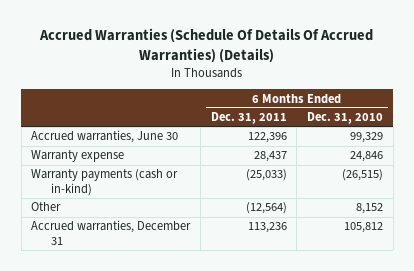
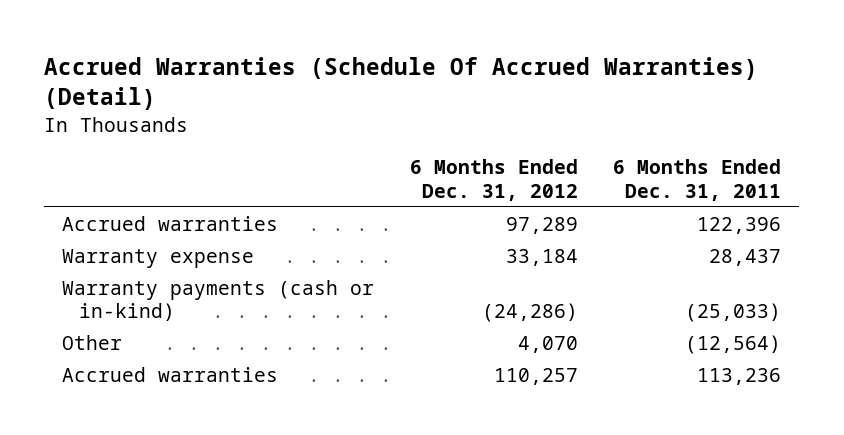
- Accrued Warranties (Schedule Of Details Of Accrued Warranties) (Details)
+ Accrued Warranties (Schedule Of Accrued Warranties) (Detail)
- | 6 Months Ended Dec. 31, 2011 | 6 Months Ended Dec. 31, 2010
+ | 6 Months Ended Dec. 31, 2012 | 6 Months Ended Dec. 31, 2011
- Accrued warranties, June 30 | 122,396 | 99,329
+ Accrued warranties | 97,289 | 122,396
- Accrued warranties, December 31 | 113,236 | 105,812
+ Accrued warranties | 110,257 | 113,236

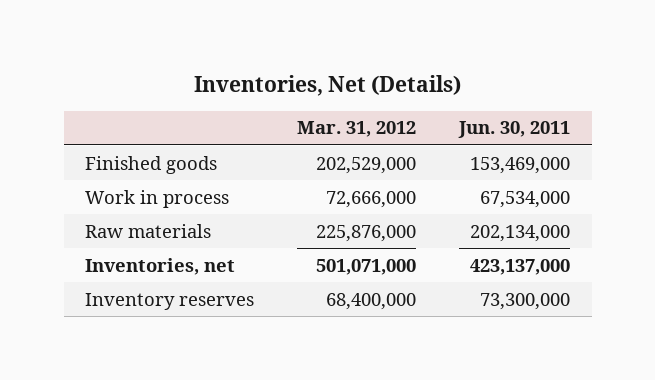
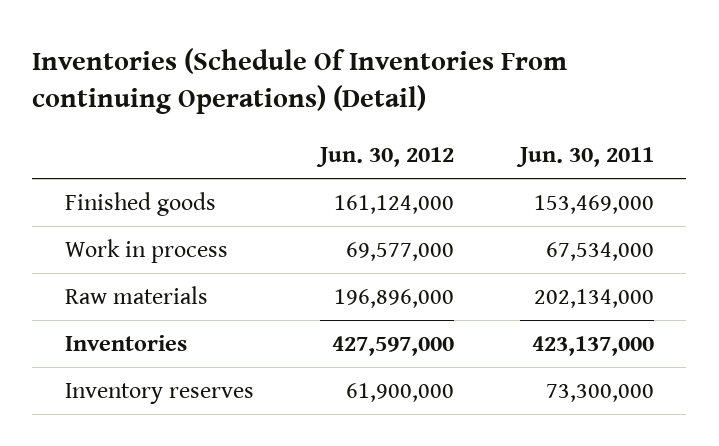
- Inventories, Net (Details)
+ Inventories (Schedule Of Inventories From continuing Operations) (Detail)
- | Mar. 31, 2012 | Jun. 30, 2011
+ | Jun. 30, 2012 | Jun. 30, 2011
- Inventories, net | 501,071,000 | 423,137,000
+ Inventories | 427,597,000 | 423,137,000

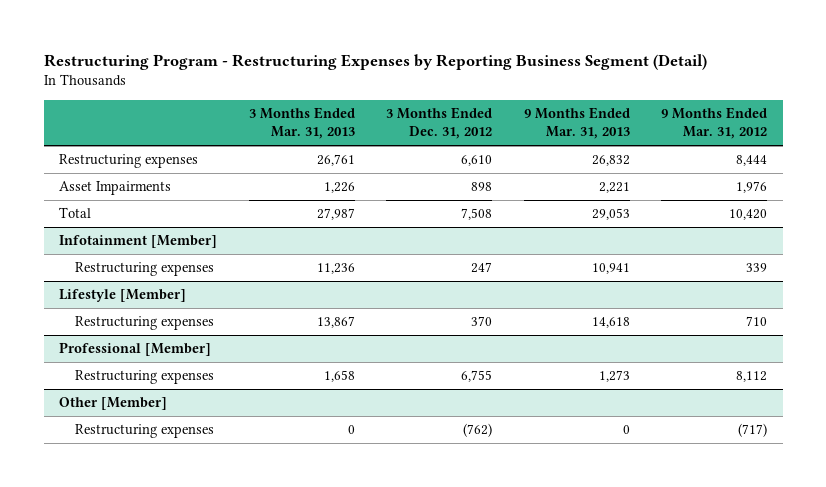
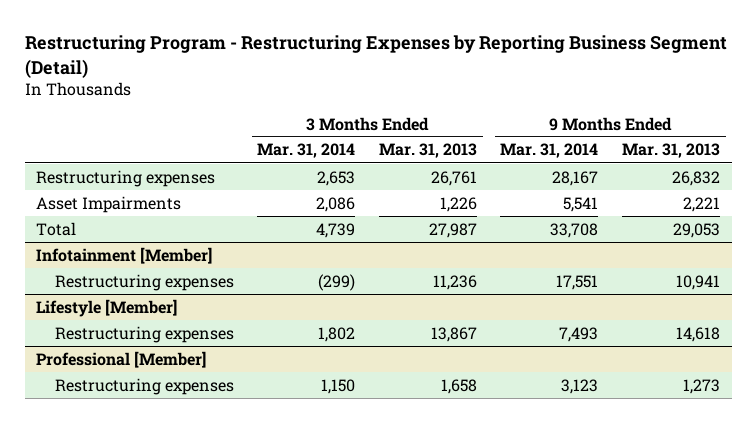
- | 3 Months Ended Mar. 31, 2013 | 3 Months Ended Dec. 31, 2012 | 9 Months Ended Mar. 31, 2013 | 9 Months Ended Mar. 31, 2012
+ | 3 Months Ended Mar. 31, 2014 | 3 Months Ended Mar. 31, 2013 | 9 Months Ended Mar. 31, 2014 | 9 Months Ended Mar. 31, 2013
- Other [Member]
- Restructuring expenses | 0 | (762) | 0 | (717)

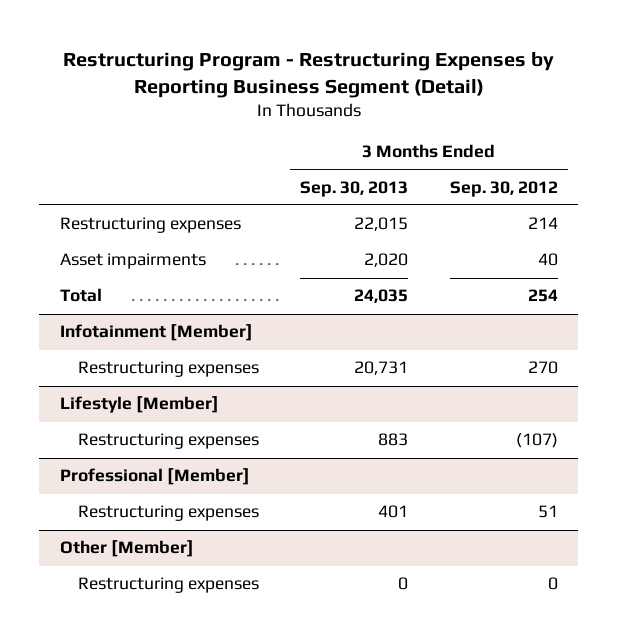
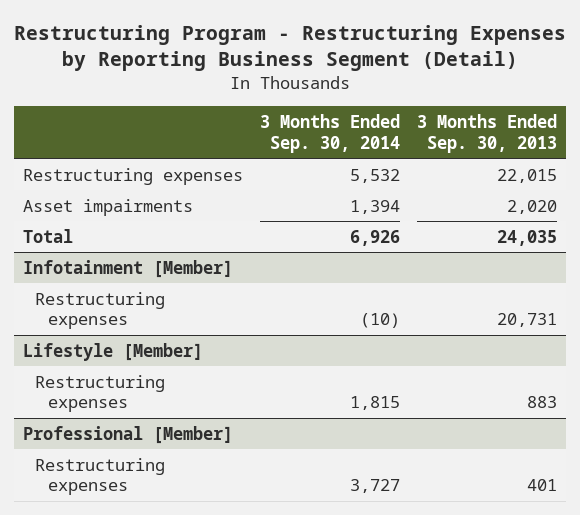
- | 3 Months Ended Sep. 30, 2013 | 3 Months Ended Sep. 30, 2012
+ | 3 Months Ended Sep. 30, 2014 | 3 Months Ended Sep. 30, 2013
- Other [Member]
- Restructuring expenses | 0 | 0

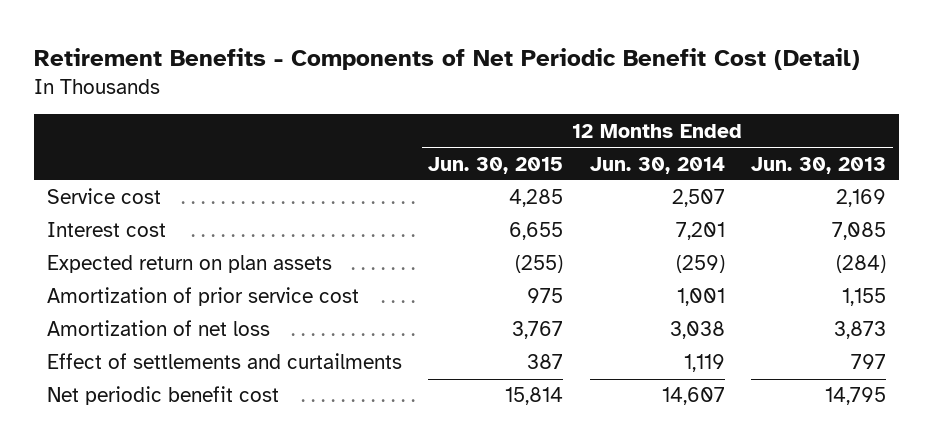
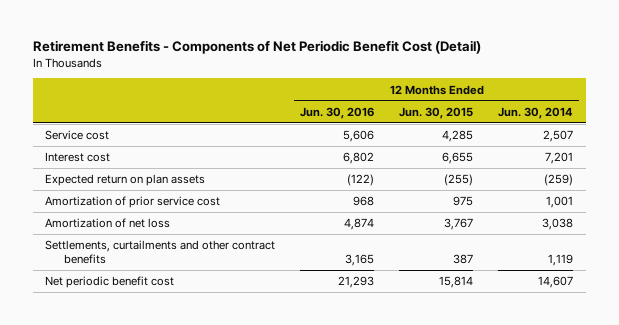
- | 12 Months Ended Jun. 30, 2015 | 12 Months Ended Jun. 30, 2014 | 12 Months Ended Jun. 30, 2013
+ | 12 Months Ended Jun. 30, 2016 | 12 Months Ended Jun. 30, 2015 | 12 Months Ended Jun. 30, 2014
- Effect of settlements and curtailments | 387 | 1,119 | 797
+ Settlements, curtailments and other contract benefits | 3,165 | 387 | 1,119

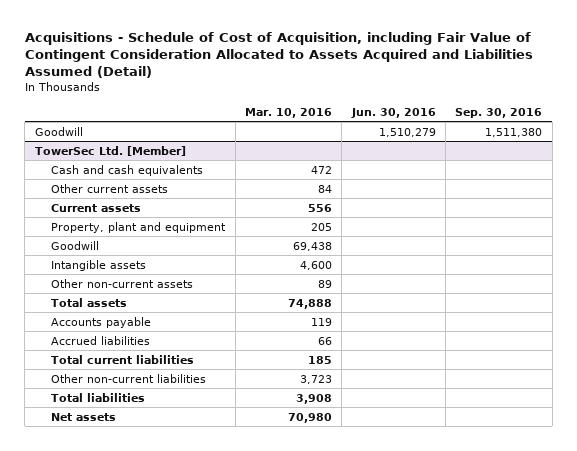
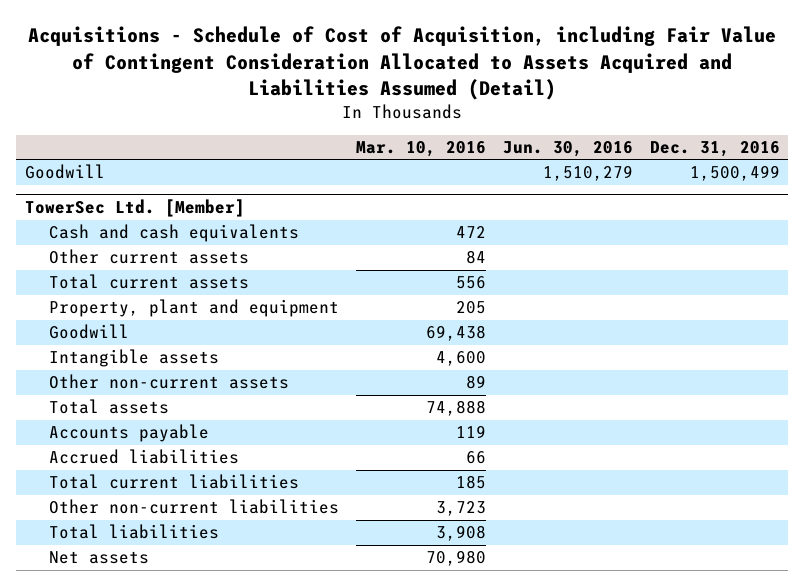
- | Mar. 10, 2016 | Jun. 30, 2016 | Sep. 30, 2016
+ | Mar. 10, 2016 | Jun. 30, 2016 | Dec. 31, 2016
@ TowerSec Ltd. [Member]
- Current assets | 556 | |
+ Total current assets | 556 | |

